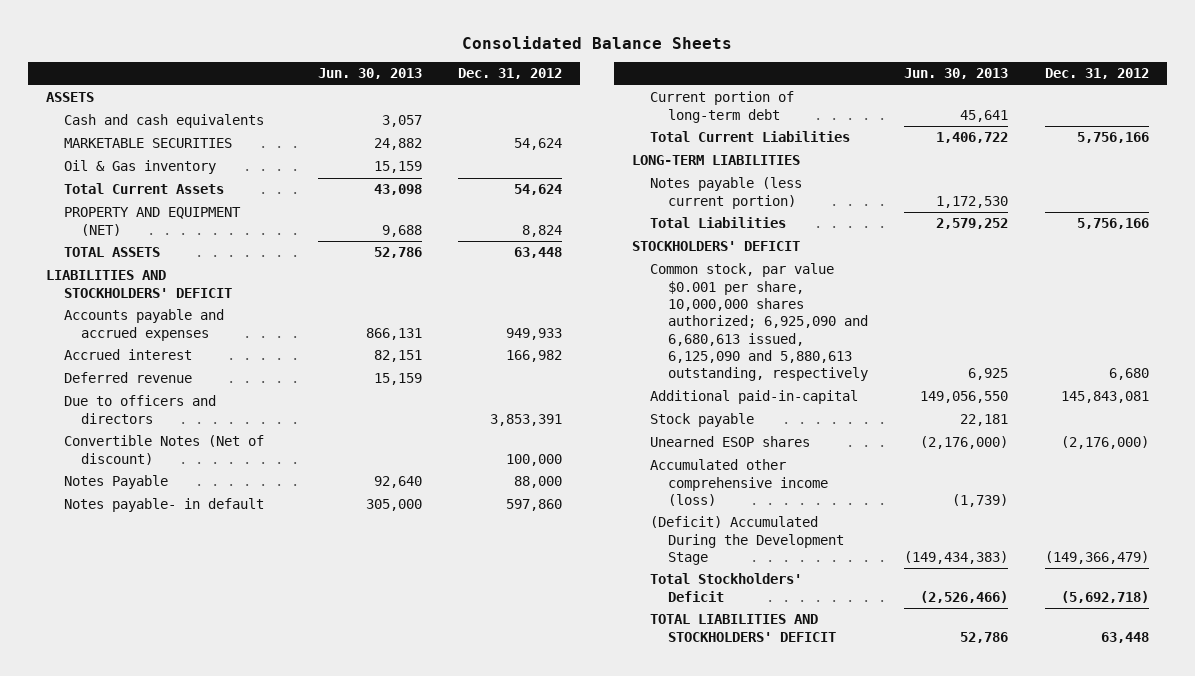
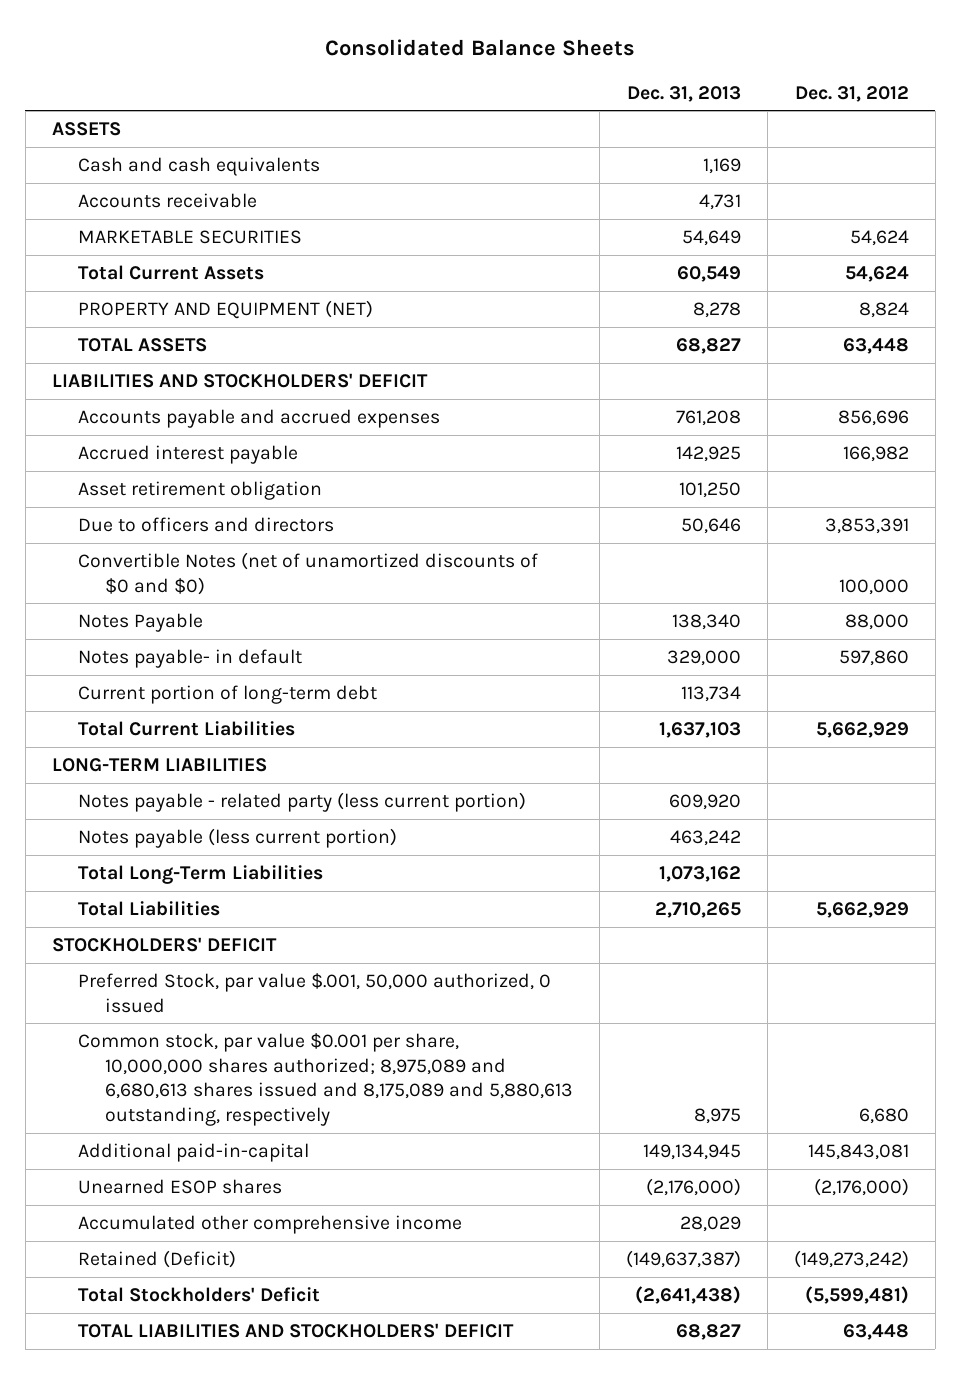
- | Jun. 30, 2013 | Dec. 31, 2012
+ | Dec. 31, 2013 | Dec. 31, 2012
+ Accounts receivable | 4,731 |
- Oil & Gas inventory | 15,159 |
- Accounts payable and accrued expenses | 866,131 | 949,933
- Accrued interest | 82,151 | 166,982
- Deferred revenue | 15,159 |
+ Accounts payable and accrued expenses | 761,208 | 856,696
+ Accrued interest payable | 142,925 | 166,982
+ Asset retirement obligation | 101,250 |
- Convertible Notes (Net of discount) | | 100,000
+ Convertible Notes (net of unamortized discounts of $0 and $0) | | 100,000
- Total Current Liabilities | 1,406,722 | 5,756,166
+ Total Current Liabilities | 1,637,103 | 5,662,929
+ Notes payable - related party (less current portion) | 609,920 |
- Total Liabilities | 2,579,252 | 5,756,166
+ Total Long-Term Liabilities | 1,073,162 |
+ Total Liabilities | 2,710,265 | 5,662,929
- Common stock, par value $0.001 per share, 10,000,000 shares authorized; 6,925,090 and 6,680,613 issued, 6,125,090 and 5,880,613 outstanding, respectively | 6,925 | 6,680
+ Preferred Stock, par value $.001, 50,000 authorized, 0 issued
+ Common stock, par value $0.001 per share, 10,000,000 shares authorized; 8,975,089 and 6,680,613 shares issued and 8,175,089 and 5,880,613 outstanding, respectively | 8,975 | 6,680
- Stock payable | 22,181 |
- Accumulated other comprehensive income (loss) | (1,739) |
- (Deficit) Accumulated During the Development Stage | (149,434,383) | (149,366,479)
- Total Stockholders' Deficit | (2,526,466) | (5,692,718)
+ Accumulated other comprehensive income | 28,029 |
+ Retained (Deficit) | (149,637,387) | (149,273,242)
+ Total Stockholders' Deficit | (2,641,438) | (5,599,481)

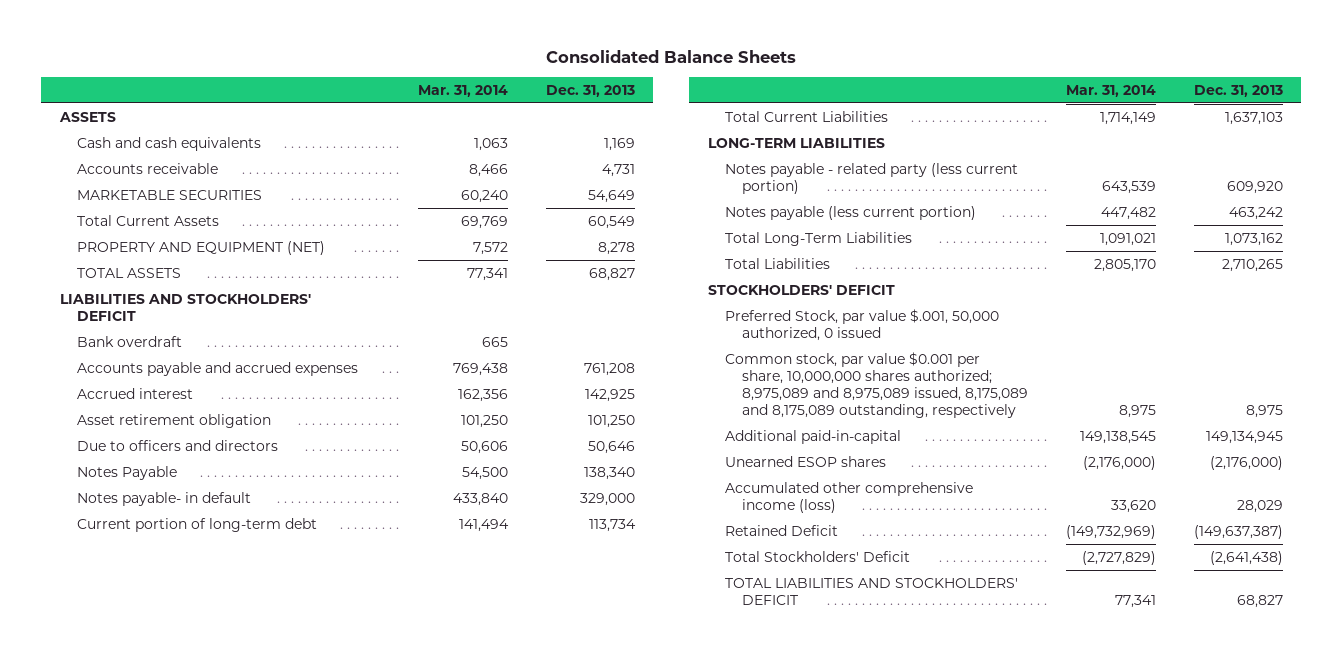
- | Dec. 31, 2013 | Dec. 31, 2012
+ | Mar. 31, 2014 | Dec. 31, 2013
+ Bank overdraft | 665 |
- Accrued interest payable | 142,925 | 166,982
+ Accrued interest | 162,356 | 142,925
- Convertible Notes (net of unamortized discounts of $0 and $0) | | 100,000
- Common stock, par value $0.001 per share, 10,000,000 shares authorized; 8,975,089 and 6,680,613 shares issued and 8,175,089 and 5,880,613 outstanding, respectively | 8,975 | 6,680
+ Common stock, par value $0.001 per share, 10,000,000 shares authorized; 8,975,089 and 8,975,089 issued, 8,175,089 and 8,175,089 outstanding, respectively | 8,975 | 8,975
- Accumulated other comprehensive income | 28,029 |
- Retained (Deficit) | (149,637,387) | (149,273,242)
+ Accumulated other comprehensive income (loss) | 33,620 | 28,029
+ Retained Deficit | (149,732,969) | (149,637,387)

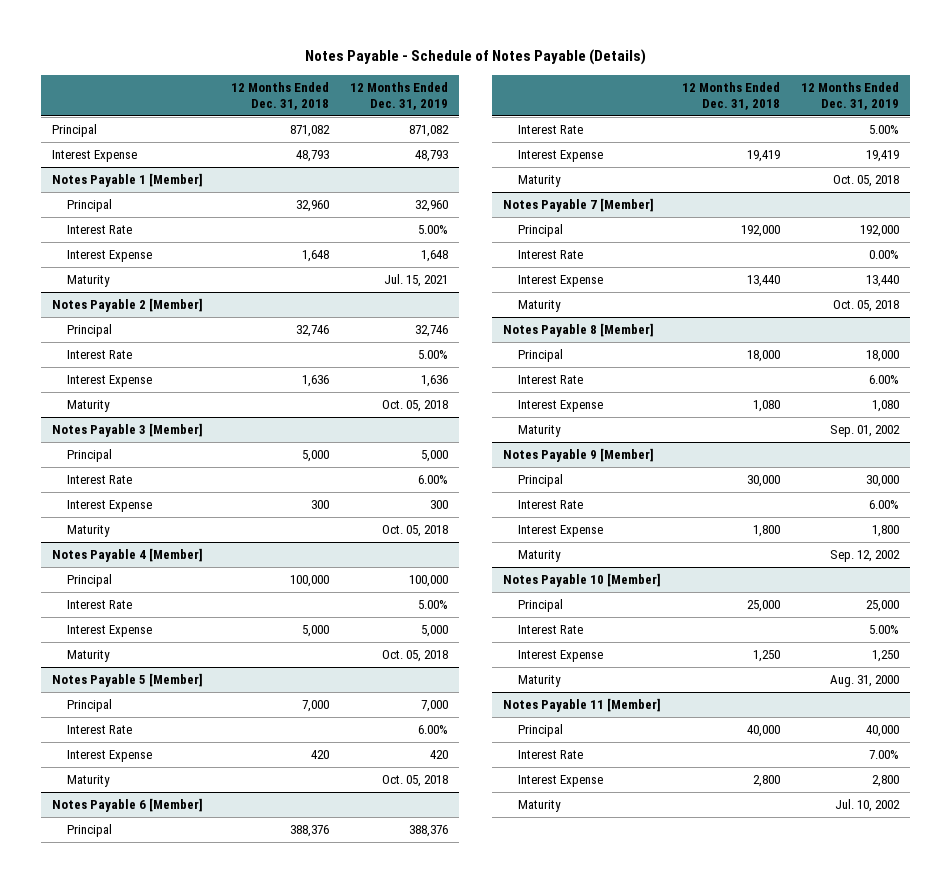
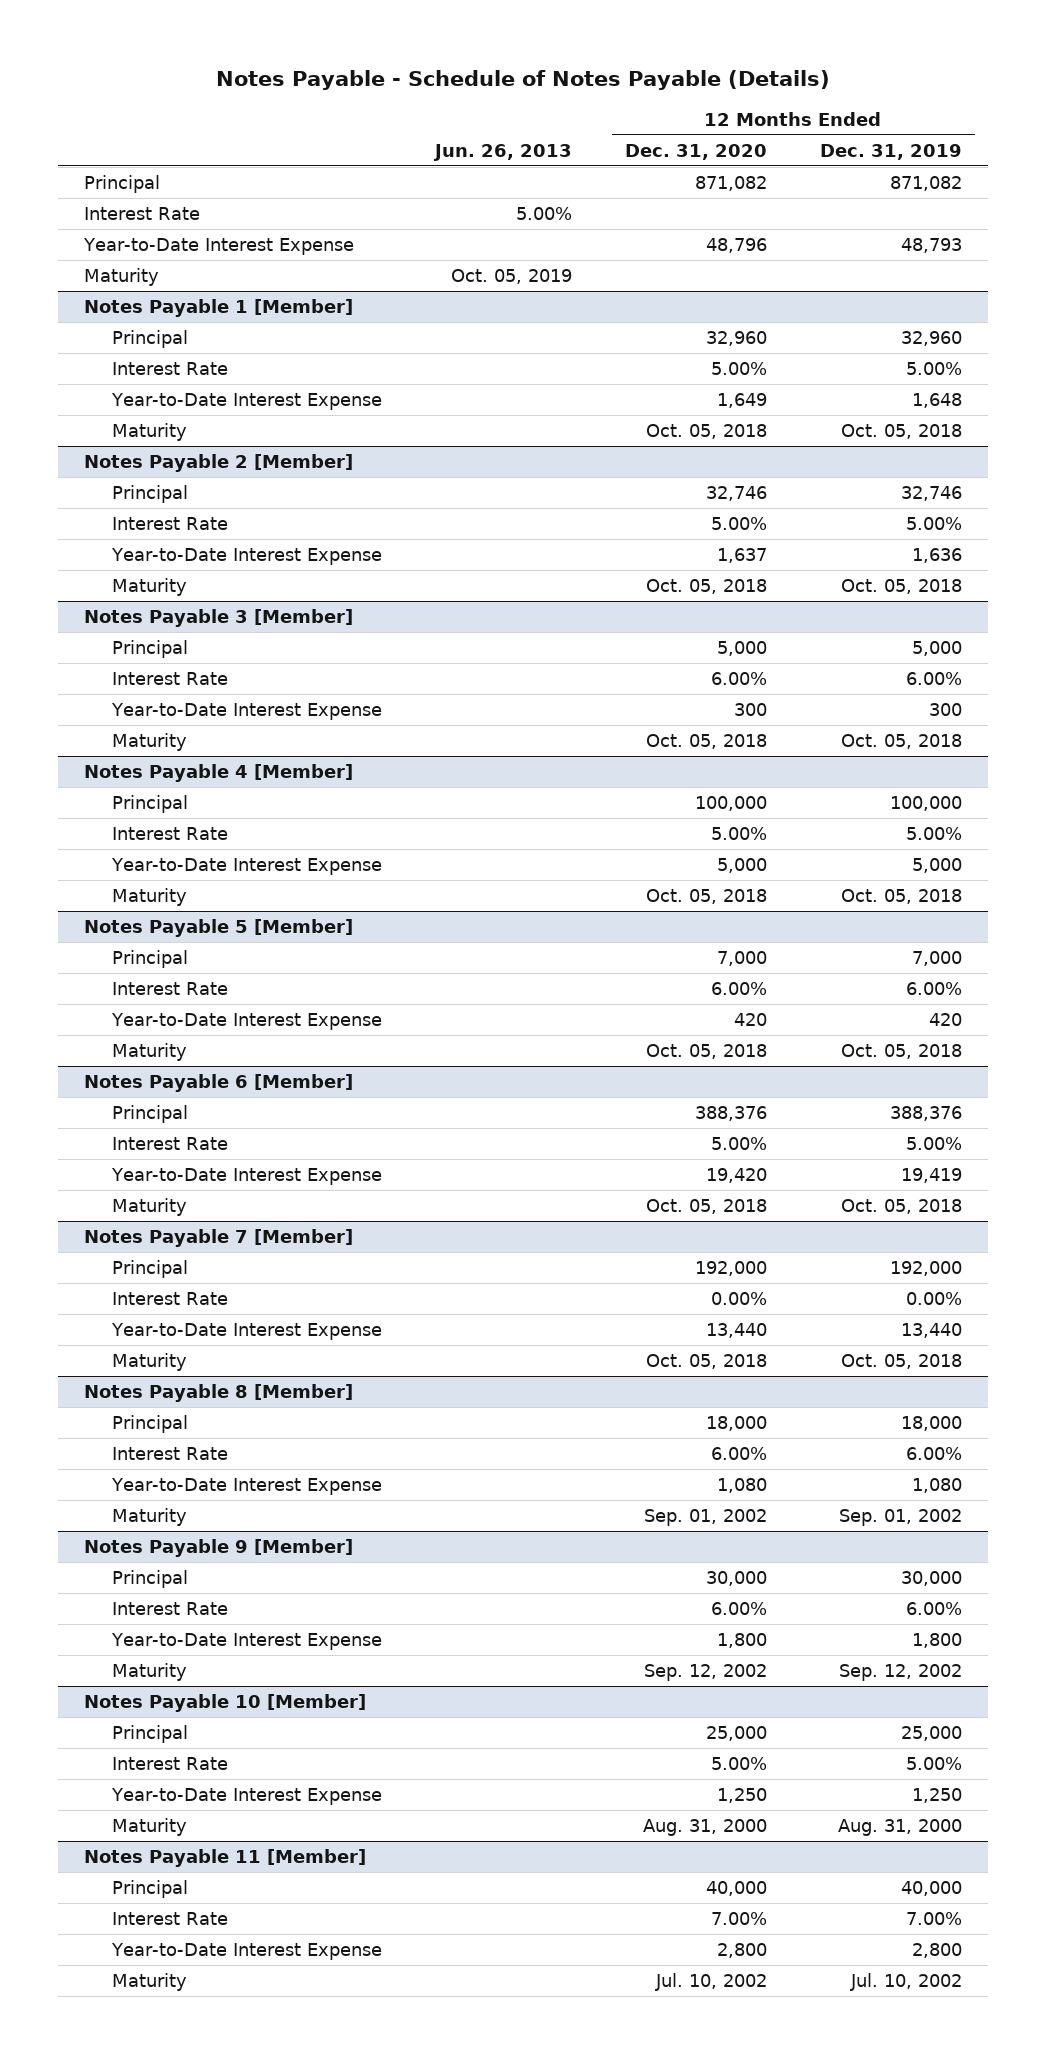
- | 12 Months Ended Dec. 31, 2018 | 12 Months Ended Dec. 31, 2019
+ | Jun. 26, 2013 | 12 Months Ended Dec. 31, 2020 | 12 Months Ended Dec. 31, 2019
- Interest Expense | 48,793 | 48,793
+ Interest Rate | 5.00% | |
+ Year-to-Date Interest Expense | | 48,796 | 48,793
+ Maturity | Oct. 05, 2019 | |
@ Notes Payable 1 [Member]
- Interest Expense | 1,648 | 1,648
- Maturity | | Jul. 15, 2021
+ Year-to-Date Interest Expense | | 1,649 | 1,648
+ Maturity | | Oct. 05, 2018 | Oct. 05, 2018
@ Notes Payable 2 [Member]
- Interest Expense | 1,636 | 1,636
+ Year-to-Date Interest Expense | | 1,637 | 1,636
@ Notes Payable 3 [Member]
- Interest Expense | 300 | 300
+ Year-to-Date Interest Expense | | 300 | 300
@ Notes Payable 4 [Member]
- Interest Expense | 5,000 | 5,000
+ Year-to-Date Interest Expense | | 5,000 | 5,000
@ Notes Payable 5 [Member]
- Interest Expense | 420 | 420
+ Year-to-Date Interest Expense | | 420 | 420
@ Notes Payable 6 [Member]
- Interest Expense | 19,419 | 19,419
+ Year-to-Date Interest Expense | | 19,420 | 19,419
@ Notes Payable 7 [Member]
- Interest Expense | 13,440 | 13,440
+ Year-to-Date Interest Expense | | 13,440 | 13,440
@ Notes Payable 8 [Member]
- Interest Expense | 1,080 | 1,080
+ Year-to-Date Interest Expense | | 1,080 | 1,080
@ Notes Payable 9 [Member]
- Interest Expense | 1,800 | 1,800
+ Year-to-Date Interest Expense | | 1,800 | 1,800
@ Notes Payable 10 [Member]
- Interest Expense | 1,250 | 1,250
+ Year-to-Date Interest Expense | | 1,250 | 1,250
@ Notes Payable 11 [Member]
- Interest Expense | 2,800 | 2,800
+ Year-to-Date Interest Expense | | 2,800 | 2,800

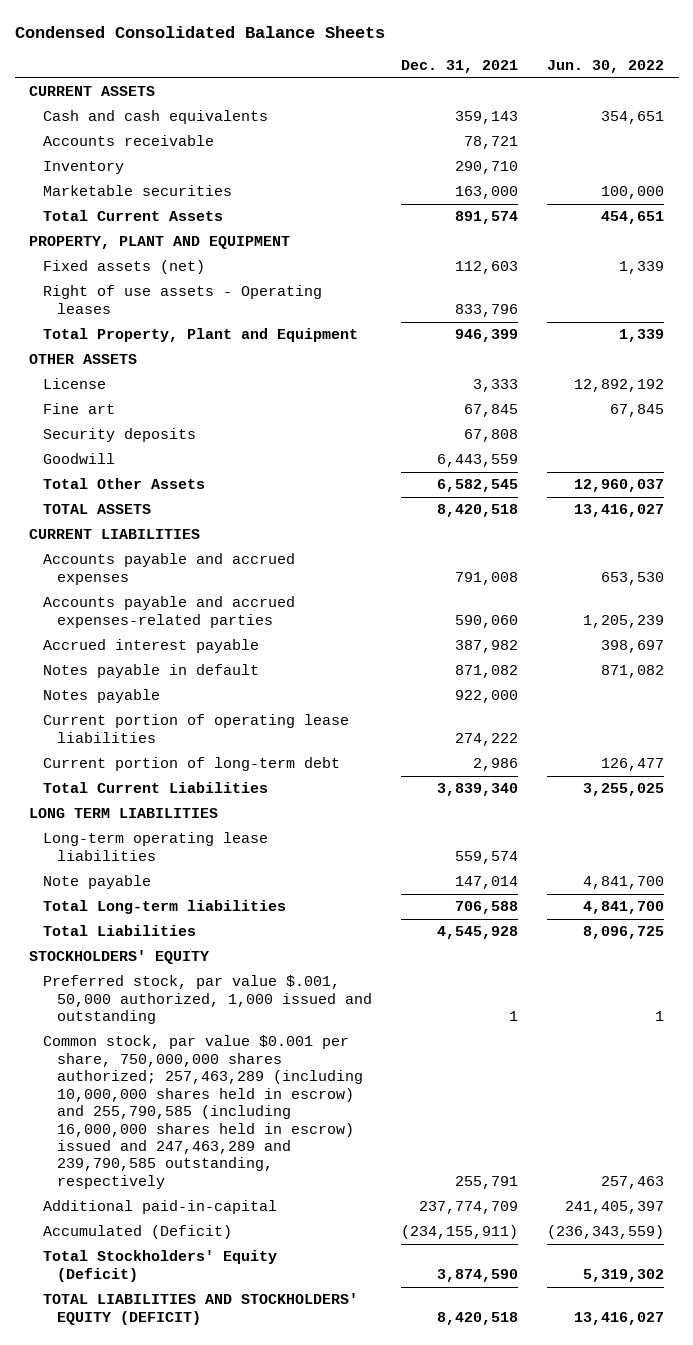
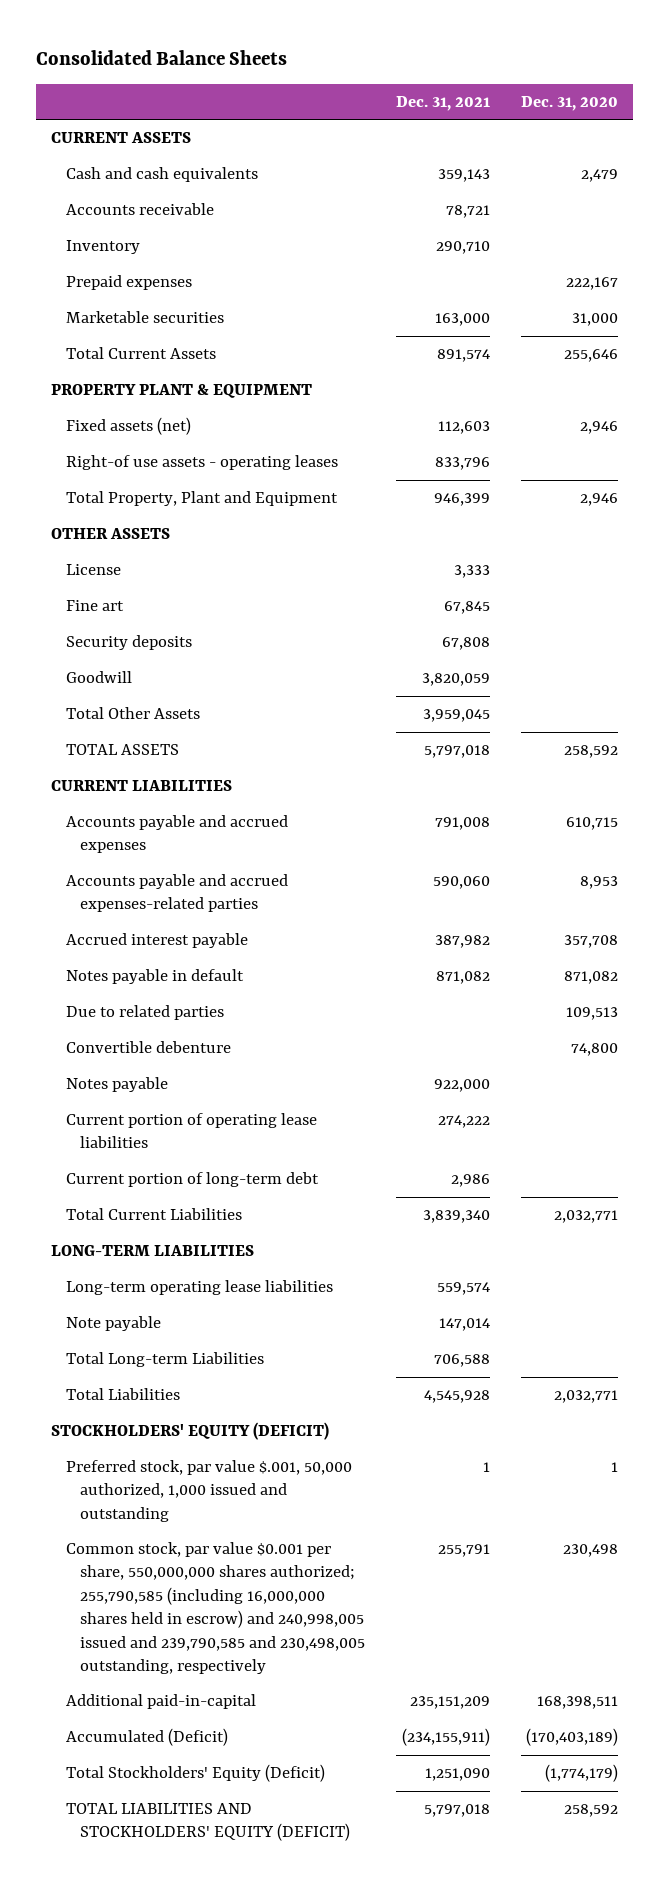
- Condensed Consolidated Balance Sheets
+ Consolidated Balance Sheets
- | Dec. 31, 2021 | Jun. 30, 2022
+ | Dec. 31, 2021 | Dec. 31, 2020
+ Prepaid expenses | | 222,167
- PROPERTY, PLANT AND EQUIPMENT
+ PROPERTY PLANT & EQUIPMENT
- Right of use assets - Operating leases | 833,796 |
+ Right-of use assets - operating leases | 833,796 |
- Goodwill | 6,443,559 |
- Total Other Assets | 6,582,545 | 12,960,037
- TOTAL ASSETS | 8,420,518 | 13,416,027
+ Goodwill | 3,820,059 |
+ Total Other Assets | 3,959,045 |
+ TOTAL ASSETS | 5,797,018 | 258,592
+ Due to related parties | | 109,513
+ Convertible debenture | | 74,800
- LONG TERM LIABILITIES
+ LONG-TERM LIABILITIES
- Total Long-term liabilities | 706,588 | 4,841,700
+ Total Long-term Liabilities | 706,588 |
- STOCKHOLDERS' EQUITY
+ STOCKHOLDERS' EQUITY (DEFICIT)
- Common stock, par value $0.001 per share, 750,000,000 shares authorized; 257,463,289 (including 10,000,000 shares held in escrow) and 255,790,585 (including 16,000,000 shares held in escrow) issued and 247,463,289 and 239,790,585 outstanding, respectively | 255,791 | 257,463
- Additional paid-in-capital | 237,774,709 | 241,405,397
+ Common stock, par value $0.001 per share, 550,000,000 shares authorized; 255,790,585 (including 16,000,000 shares held in escrow) and 240,998,005 issued and 239,790,585 and 230,498,005 outstanding, respectively | 255,791 | 230,498
+ Additional paid-in-capital | 235,151,209 | 168,398,511
- Total Stockholders' Equity (Deficit) | 3,874,590 | 5,319,302
- TOTAL LIABILITIES AND STOCKHOLDERS' EQUITY (DEFICIT) | 8,420,518 | 13,416,027
+ Total Stockholders' Equity (Deficit) | 1,251,090 | (1,774,179)
+ TOTAL LIABILITIES AND STOCKHOLDERS' EQUITY (DEFICIT) | 5,797,018 | 258,592

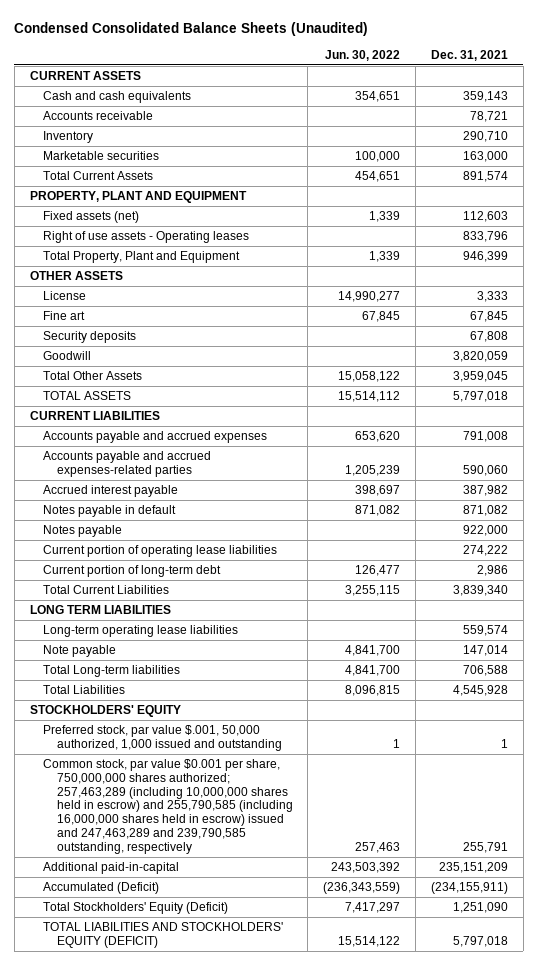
- Consolidated Balance Sheets
+ Condensed Consolidated Balance Sheets (Unaudited)
- | Dec. 31, 2021 | Dec. 31, 2020
+ | Jun. 30, 2022 | Dec. 31, 2021
- Prepaid expenses | | 222,167
- PROPERTY PLANT & EQUIPMENT
+ PROPERTY, PLANT AND EQUIPMENT
- Right-of use assets - operating leases | 833,796 |
+ Right of use assets - Operating leases | | 833,796
- Due to related parties | | 109,513
- Convertible debenture | | 74,800
- LONG-TERM LIABILITIES
+ LONG TERM LIABILITIES
- Total Long-term Liabilities | 706,588 |
+ Total Long-term liabilities | 4,841,700 | 706,588
- STOCKHOLDERS' EQUITY (DEFICIT)
+ STOCKHOLDERS' EQUITY
- Common stock, par value $0.001 per share, 550,000,000 shares authorized; 255,790,585 (including 16,000,000 shares held in escrow) and 240,998,005 issued and 239,790,585 and 230,498,005 outstanding, respectively | 255,791 | 230,498
+ Common stock, par value $0.001 per share, 750,000,000 shares authorized; 257,463,289 (including 10,000,000 shares held in escrow) and 255,790,585 (including 16,000,000 shares held in escrow) issued and 247,463,289 and 239,790,585 outstanding, respectively | 257,463 | 255,791

